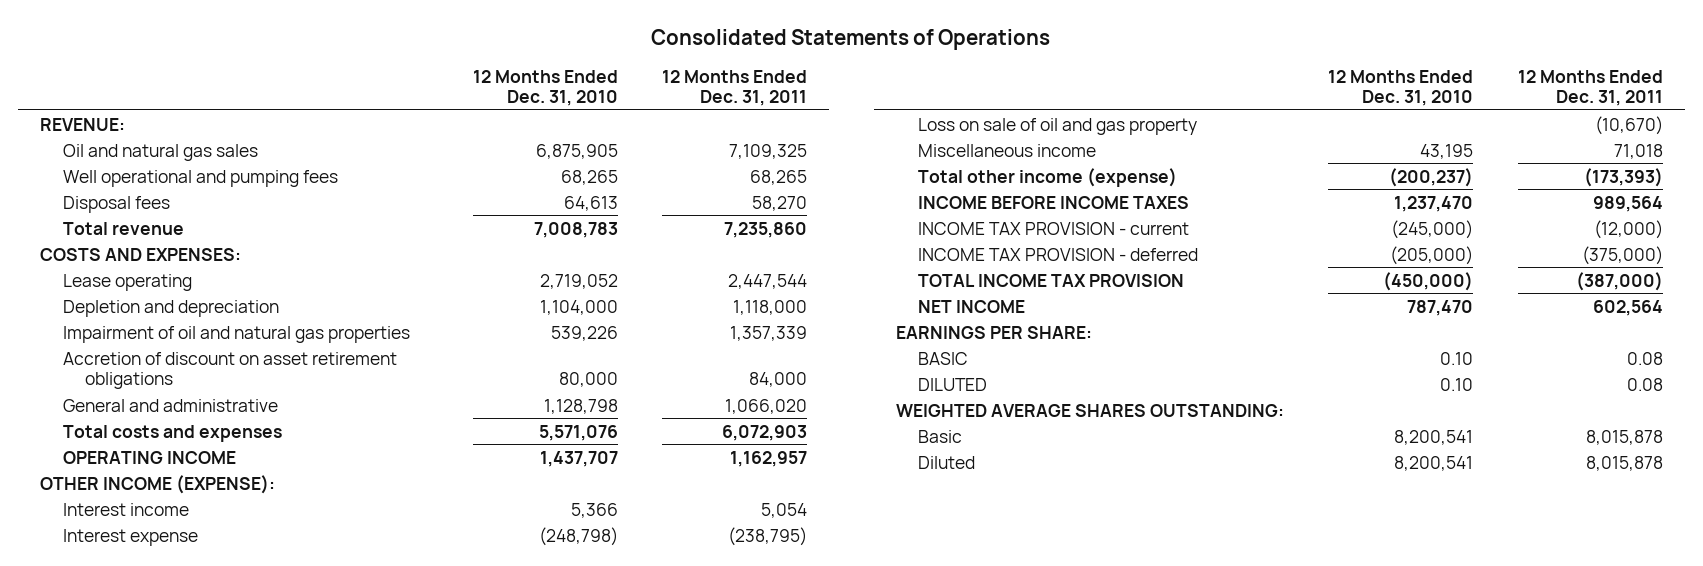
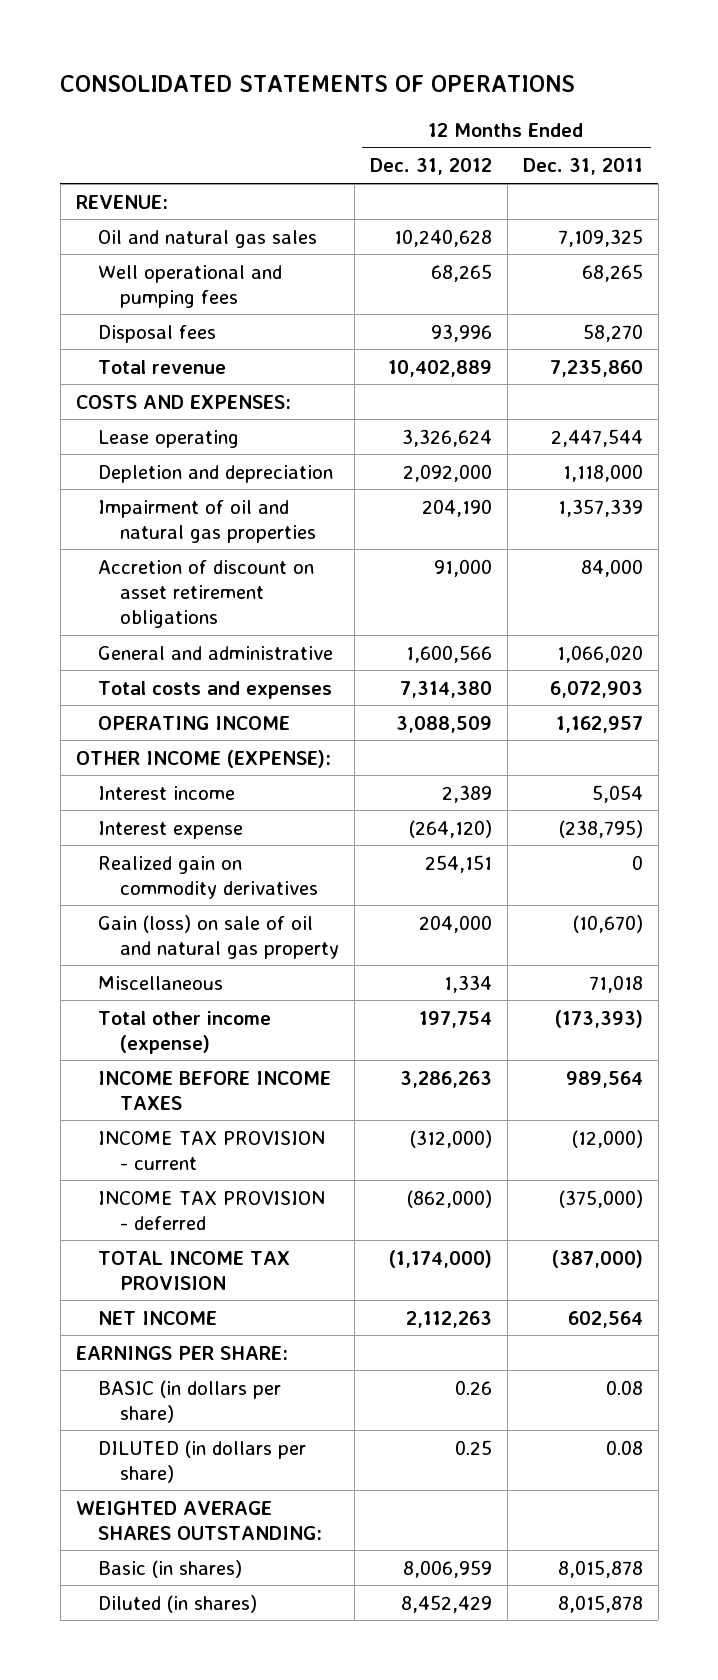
- Consolidated Statements of Operations
+ CONSOLIDATED STATEMENTS OF OPERATIONS
- | 12 Months Ended Dec. 31, 2010 | 12 Months Ended Dec. 31, 2011
+ | 12 Months Ended Dec. 31, 2012 | 12 Months Ended Dec. 31, 2011
- Loss on sale of oil and gas property | | (10,670)
- Miscellaneous income | 43,195 | 71,018
+ Realized gain on commodity derivatives | 254,151 | 0
+ Gain (loss) on sale of oil and natural gas property | 204,000 | (10,670)
+ Miscellaneous | 1,334 | 71,018
- BASIC | 0.10 | 0.08
- DILUTED | 0.10 | 0.08
+ BASIC (in dollars per share) | 0.26 | 0.08
+ DILUTED (in dollars per share) | 0.25 | 0.08
- Basic | 8,200,541 | 8,015,878
- Diluted | 8,200,541 | 8,015,878
+ Basic (in shares) | 8,006,959 | 8,015,878
+ Diluted (in shares) | 8,452,429 | 8,015,878

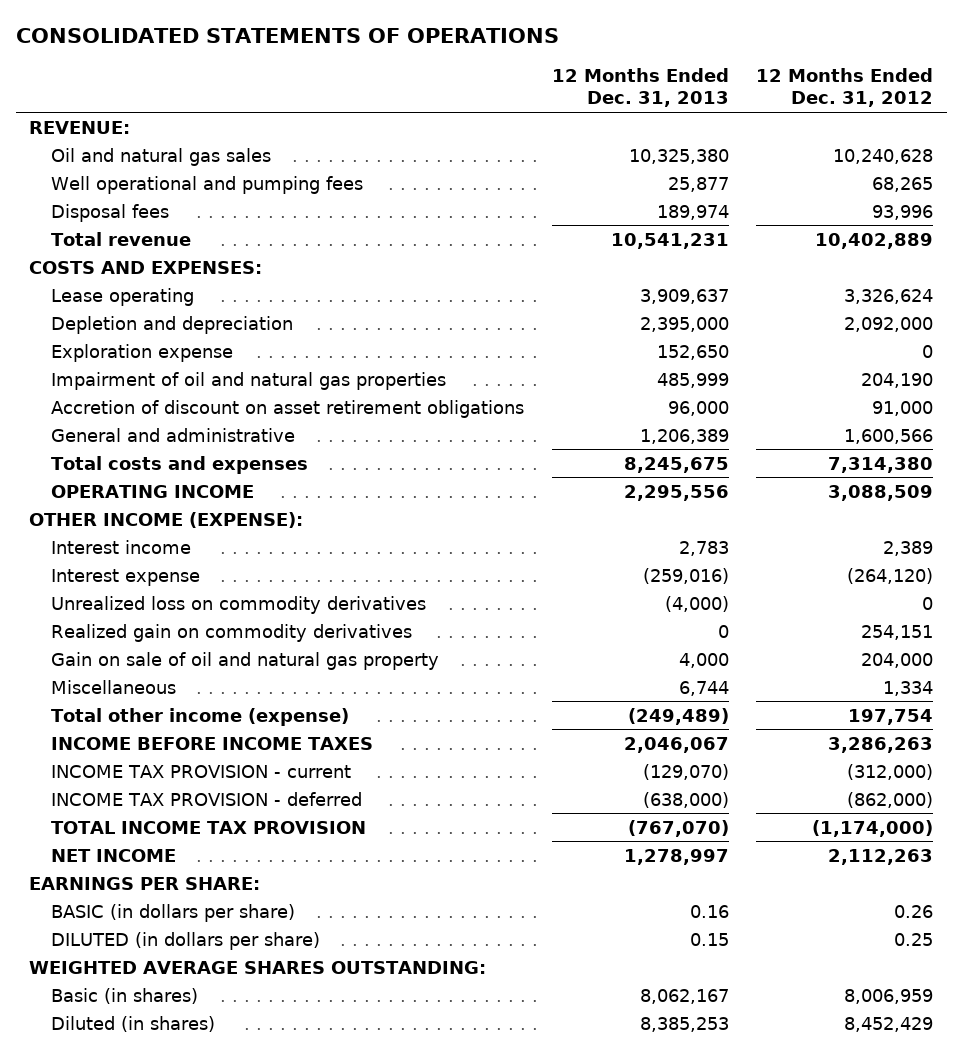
- | 12 Months Ended Dec. 31, 2012 | 12 Months Ended Dec. 31, 2011
+ | 12 Months Ended Dec. 31, 2013 | 12 Months Ended Dec. 31, 2012
+ Exploration expense | 152,650 | 0
+ Unrealized loss on commodity derivatives | (4,000) | 0
- Gain (loss) on sale of oil and natural gas property | 204,000 | (10,670)
+ Gain on sale of oil and natural gas property | 4,000 | 204,000

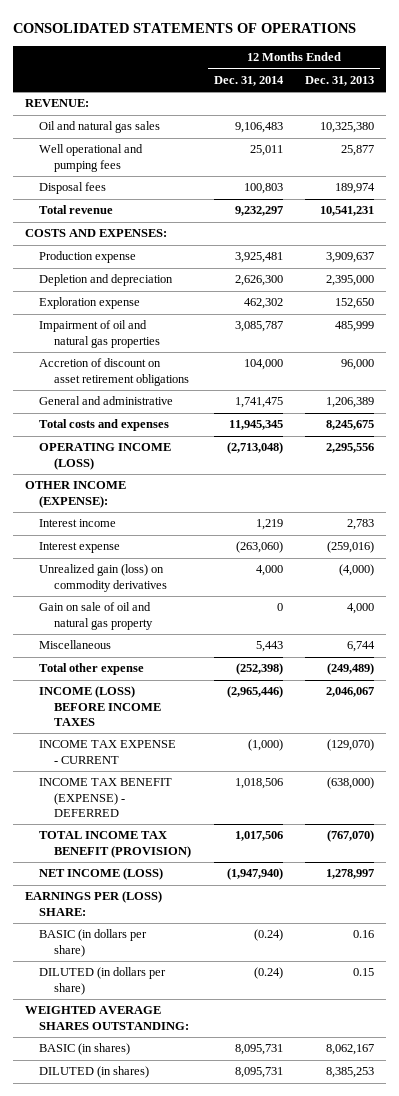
- | 12 Months Ended Dec. 31, 2013 | 12 Months Ended Dec. 31, 2012
+ | 12 Months Ended Dec. 31, 2014 | 12 Months Ended Dec. 31, 2013
- Lease operating | 3,909,637 | 3,326,624
+ Production expense | 3,925,481 | 3,909,637
- OPERATING INCOME | 2,295,556 | 3,088,509
+ OPERATING INCOME (LOSS) | (2,713,048) | 2,295,556
- Unrealized loss on commodity derivatives | (4,000) | 0
- Realized gain on commodity derivatives | 0 | 254,151
+ Unrealized gain (loss) on commodity derivatives | 4,000 | (4,000)
- Total other income (expense) | (249,489) | 197,754
- INCOME BEFORE INCOME TAXES | 2,046,067 | 3,286,263
- INCOME TAX PROVISION - current | (129,070) | (312,000)
- INCOME TAX PROVISION - deferred | (638,000) | (862,000)
- TOTAL INCOME TAX PROVISION | (767,070) | (1,174,000)
- NET INCOME | 1,278,997 | 2,112,263
- EARNINGS PER SHARE:
+ Total other expense | (252,398) | (249,489)
+ INCOME (LOSS) BEFORE INCOME TAXES | (2,965,446) | 2,046,067
+ INCOME TAX EXPENSE - CURRENT | (1,000) | (129,070)
+ INCOME TAX BENEFIT (EXPENSE) - DEFERRED | 1,018,506 | (638,000)
+ TOTAL INCOME TAX BENEFIT (PROVISION) | 1,017,506 | (767,070)
+ NET INCOME (LOSS) | (1,947,940) | 1,278,997
+ EARNINGS PER (LOSS) SHARE:
- Basic (in shares) | 8,062,167 | 8,006,959
- Diluted (in shares) | 8,385,253 | 8,452,429
+ BASIC (in shares) | 8,095,731 | 8,062,167
+ DILUTED (in shares) | 8,095,731 | 8,385,253

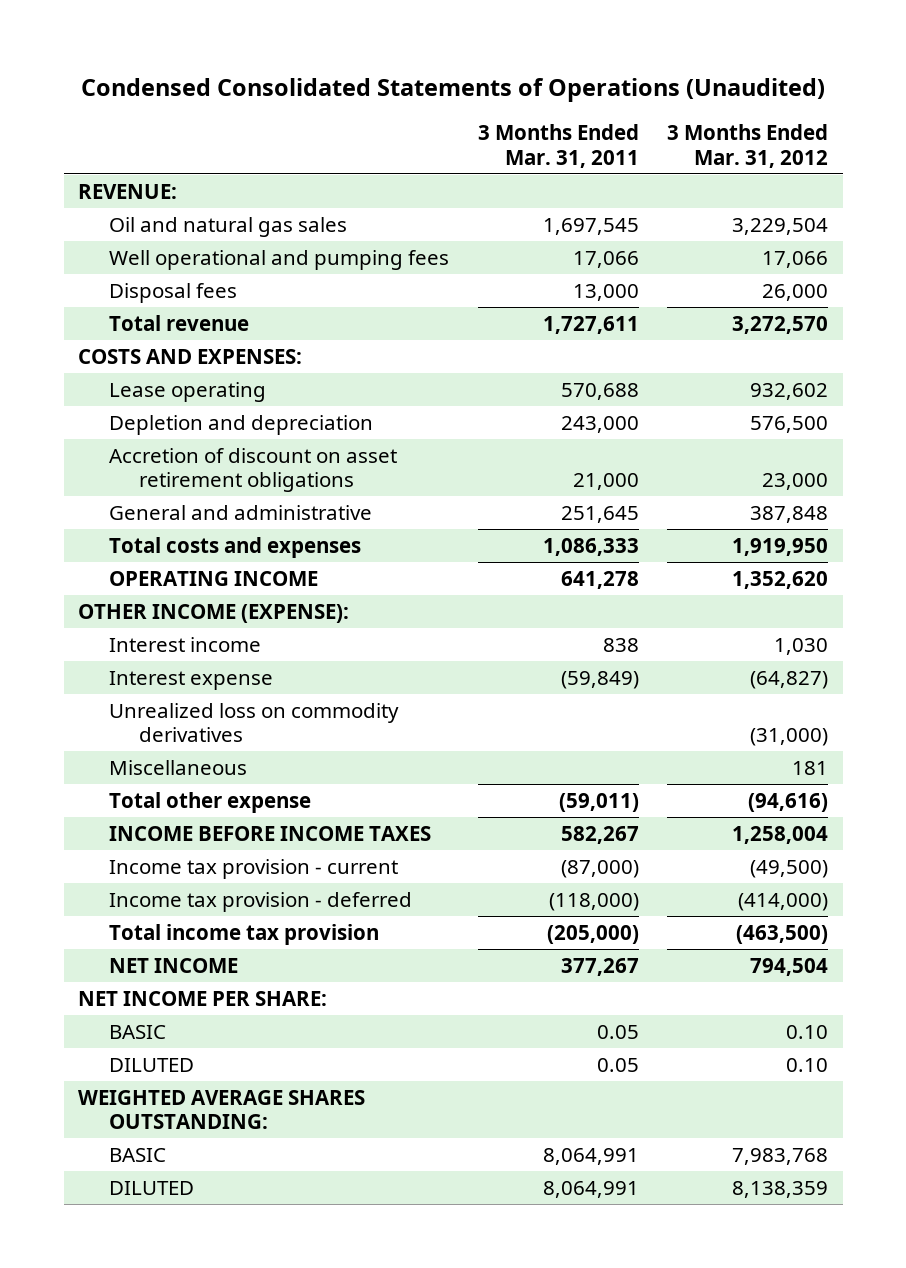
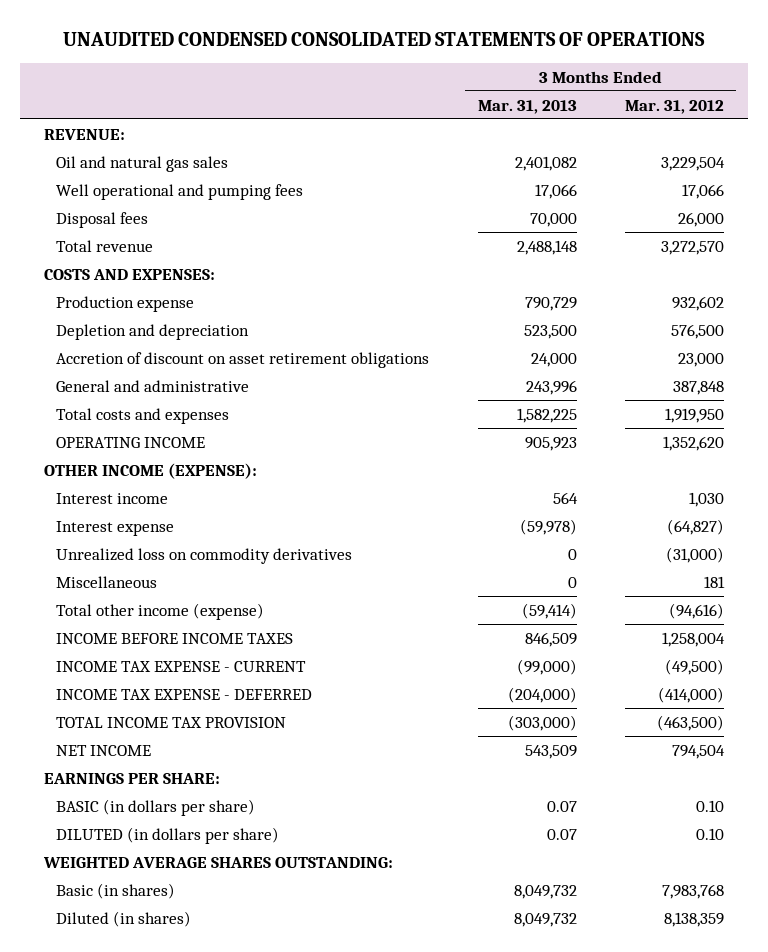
- Condensed Consolidated Statements of Operations (Unaudited)
+ UNAUDITED CONDENSED CONSOLIDATED STATEMENTS OF OPERATIONS
- | 3 Months Ended Mar. 31, 2011 | 3 Months Ended Mar. 31, 2012
+ | 3 Months Ended Mar. 31, 2013 | 3 Months Ended Mar. 31, 2012
- Lease operating | 570,688 | 932,602
+ Production expense | 790,729 | 932,602
- Total other expense | (59,011) | (94,616)
+ Total other income (expense) | (59,414) | (94,616)
- Income tax provision - current | (87,000) | (49,500)
- Income tax provision - deferred | (118,000) | (414,000)
- Total income tax provision | (205,000) | (463,500)
+ INCOME TAX EXPENSE - CURRENT | (99,000) | (49,500)
+ INCOME TAX EXPENSE - DEFERRED | (204,000) | (414,000)
+ TOTAL INCOME TAX PROVISION | (303,000) | (463,500)
- NET INCOME PER SHARE:
- BASIC | 0.05 | 0.10
- DILUTED | 0.05 | 0.10
+ EARNINGS PER SHARE:
+ BASIC (in dollars per share) | 0.07 | 0.10
+ DILUTED (in dollars per share) | 0.07 | 0.10
- BASIC | 8,064,991 | 7,983,768
- DILUTED | 8,064,991 | 8,138,359
+ Basic (in shares) | 8,049,732 | 7,983,768
+ Diluted (in shares) | 8,049,732 | 8,138,359

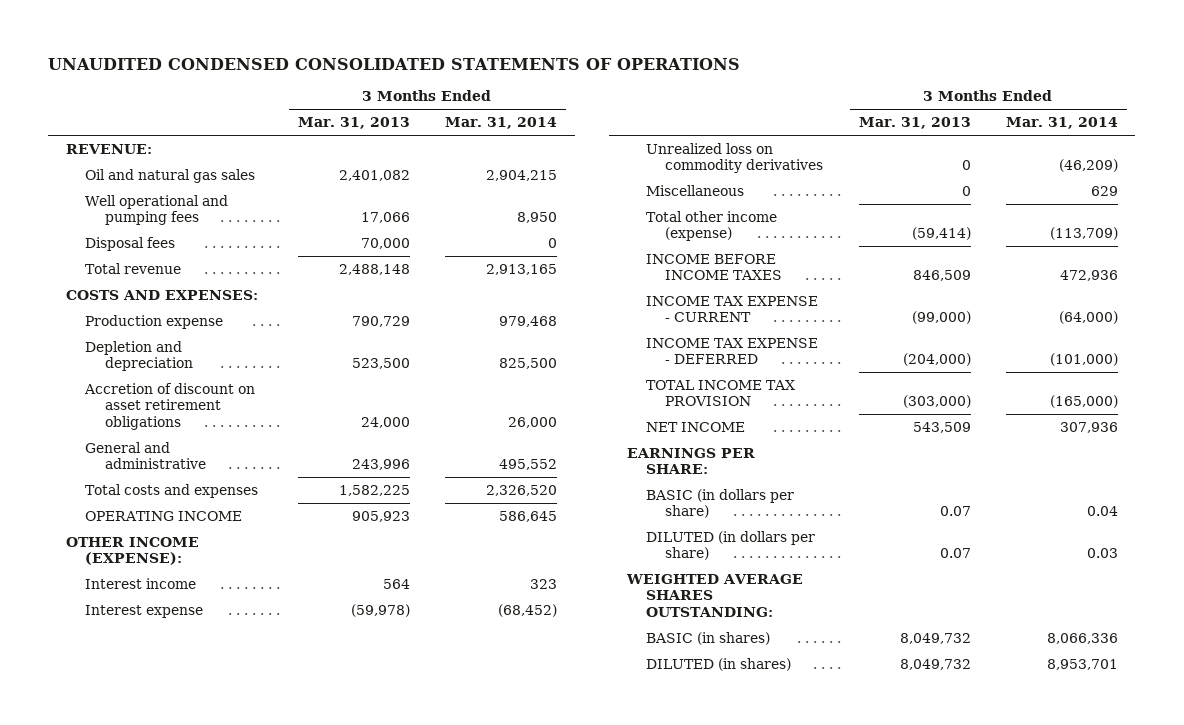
- | 3 Months Ended Mar. 31, 2013 | 3 Months Ended Mar. 31, 2012
+ | 3 Months Ended Mar. 31, 2013 | 3 Months Ended Mar. 31, 2014
- Basic (in shares) | 8,049,732 | 7,983,768
- Diluted (in shares) | 8,049,732 | 8,138,359
+ BASIC (in shares) | 8,049,732 | 8,066,336
+ DILUTED (in shares) | 8,049,732 | 8,953,701

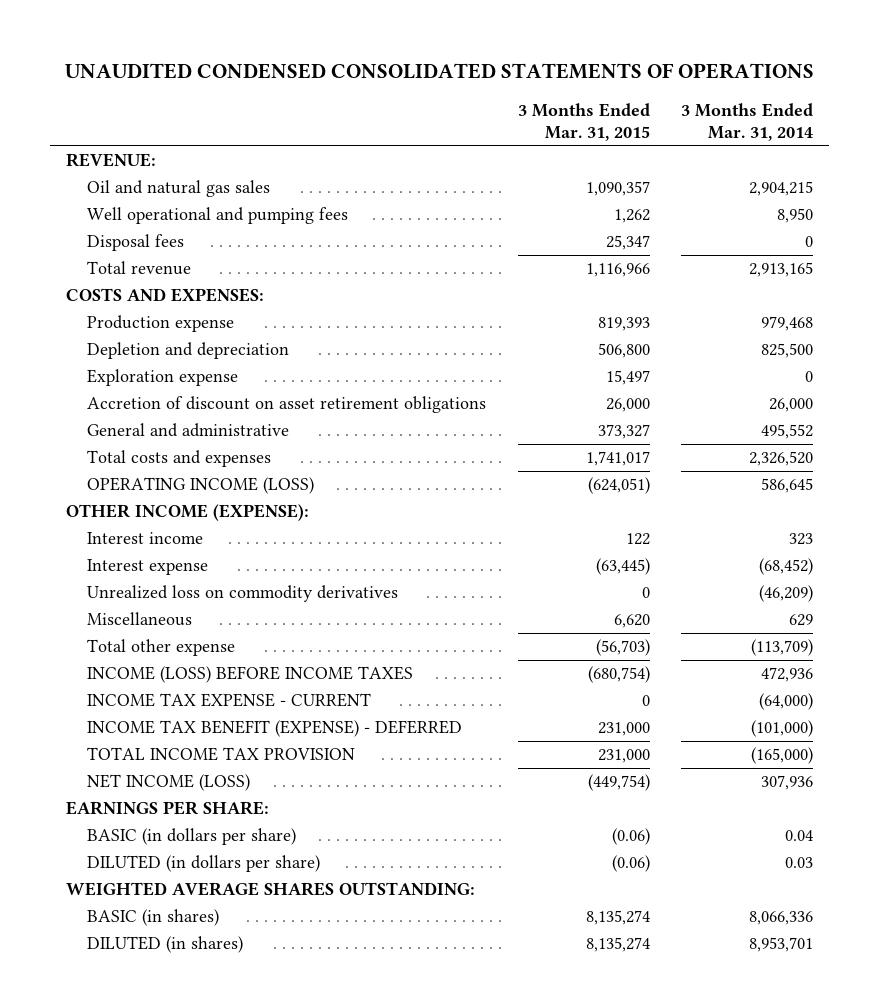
- | 3 Months Ended Mar. 31, 2013 | 3 Months Ended Mar. 31, 2014
+ | 3 Months Ended Mar. 31, 2015 | 3 Months Ended Mar. 31, 2014
+ Exploration expense | 15,497 | 0
- OPERATING INCOME | 905,923 | 586,645
+ OPERATING INCOME (LOSS) | (624,051) | 586,645
- Total other income (expense) | (59,414) | (113,709)
- INCOME BEFORE INCOME TAXES | 846,509 | 472,936
+ Total other expense | (56,703) | (113,709)
+ INCOME (LOSS) BEFORE INCOME TAXES | (680,754) | 472,936
- INCOME TAX EXPENSE - DEFERRED | (204,000) | (101,000)
+ INCOME TAX BENEFIT (EXPENSE) - DEFERRED | 231,000 | (101,000)
- NET INCOME | 543,509 | 307,936
+ NET INCOME (LOSS) | (449,754) | 307,936

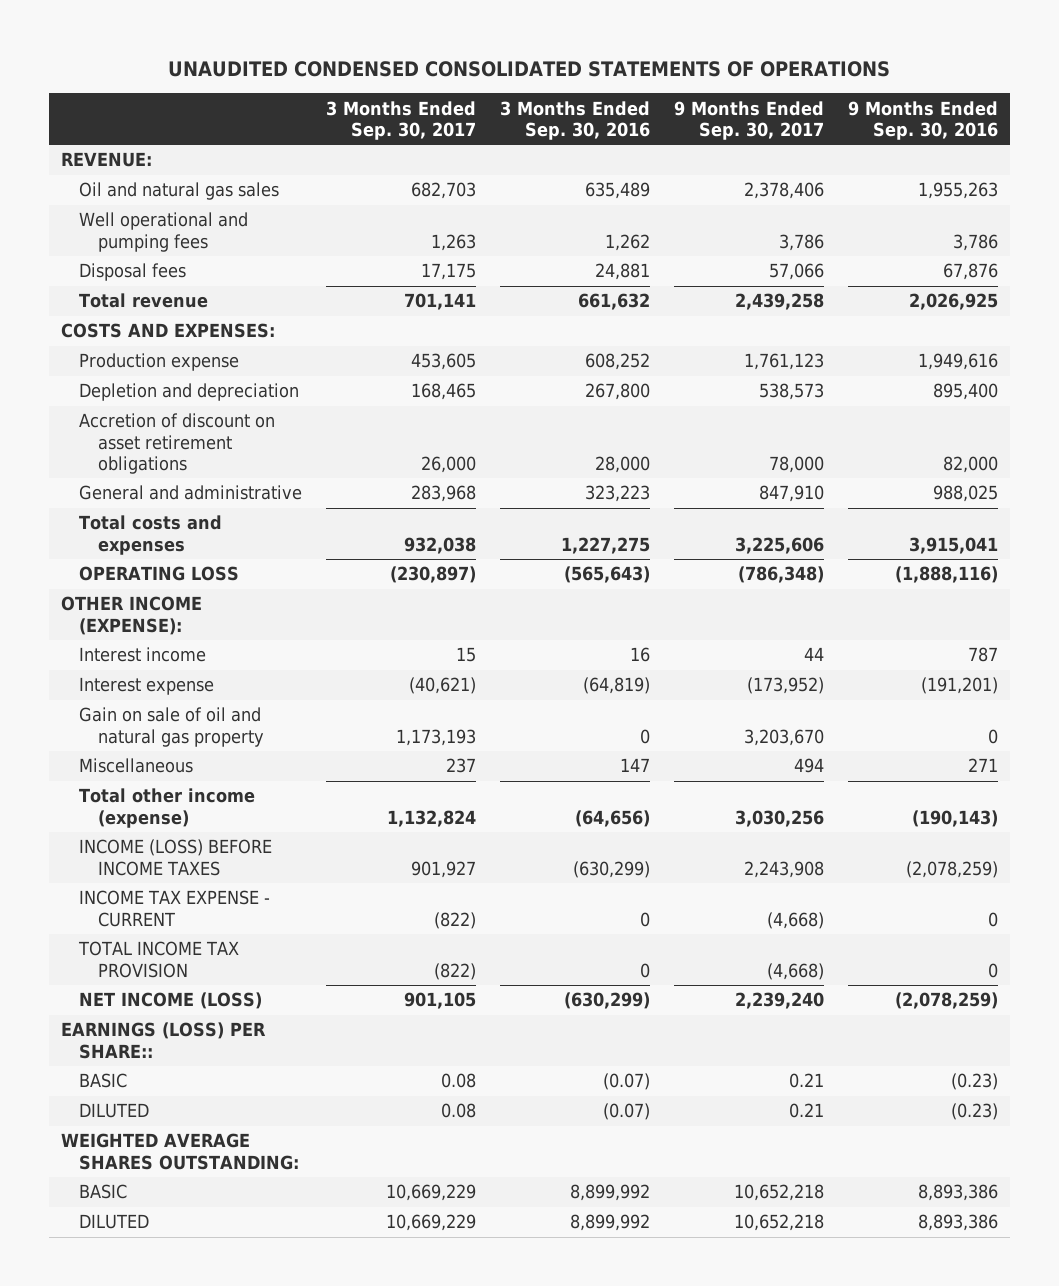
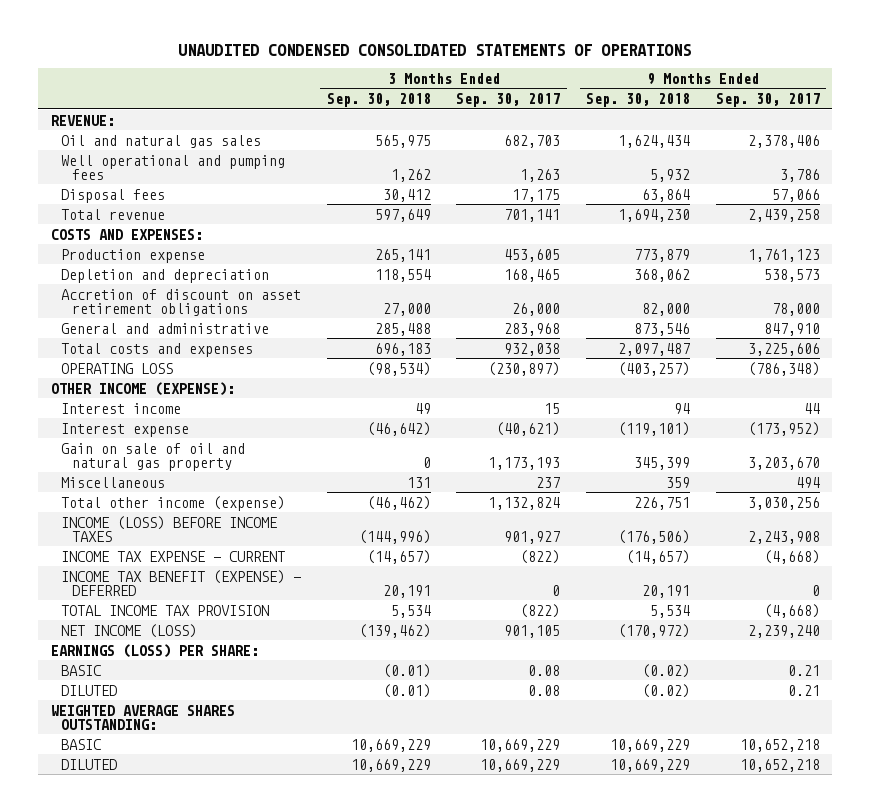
- | 3 Months Ended Sep. 30, 2017 | 3 Months Ended Sep. 30, 2016 | 9 Months Ended Sep. 30, 2017 | 9 Months Ended Sep. 30, 2016
+ | 3 Months Ended Sep. 30, 2018 | 3 Months Ended Sep. 30, 2017 | 9 Months Ended Sep. 30, 2018 | 9 Months Ended Sep. 30, 2017
+ INCOME TAX BENEFIT (EXPENSE) - DEFERRED | 20,191 | 0 | 20,191 | 0
- EARNINGS (LOSS) PER SHARE::
+ EARNINGS (LOSS) PER SHARE:

